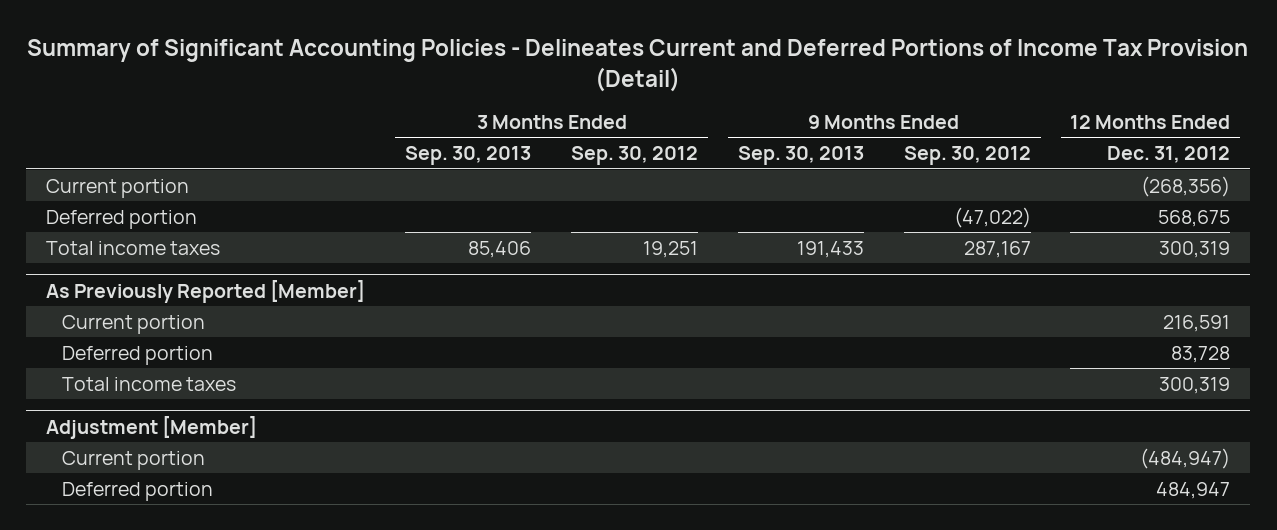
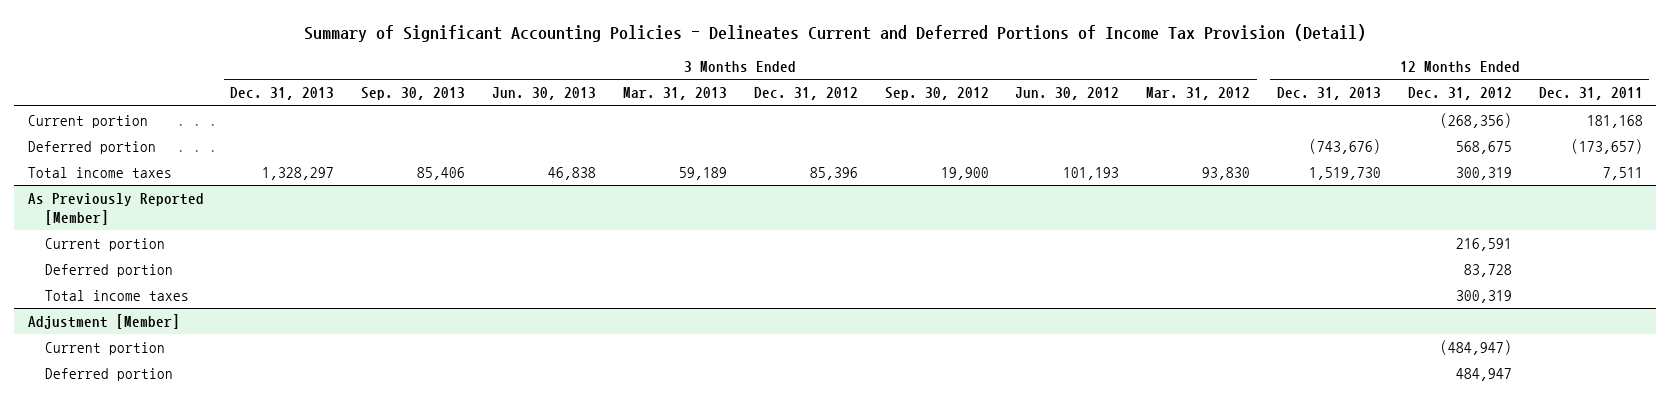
- | 3 Months Ended Sep. 30, 2013 | 3 Months Ended Sep. 30, 2012 | 9 Months Ended Sep. 30, 2013 | 9 Months Ended Sep. 30, 2012 | 12 Months Ended Dec. 31, 2012
+ | 3 Months Ended Dec. 31, 2013 | 3 Months Ended Sep. 30, 2013 | 3 Months Ended Jun. 30, 2013 | 3 Months Ended Mar. 31, 2013 | 3 Months Ended Dec. 31, 2012 | 3 Months Ended Sep. 30, 2012 | 3 Months Ended Jun. 30, 2012 | 3 Months Ended Mar. 31, 2012 | 12 Months Ended Dec. 31, 2013 | 12 Months Ended Dec. 31, 2012 | 12 Months Ended Dec. 31, 2011
- Total income taxes | 85,406 | 19,251 | 191,433 | 287,167 | 300,319
+ Total income taxes | 1,328,297 | 85,406 | 46,838 | 59,189 | 85,396 | 19,900 | 101,193 | 93,830 | 1,519,730 | 300,319 | 7,511

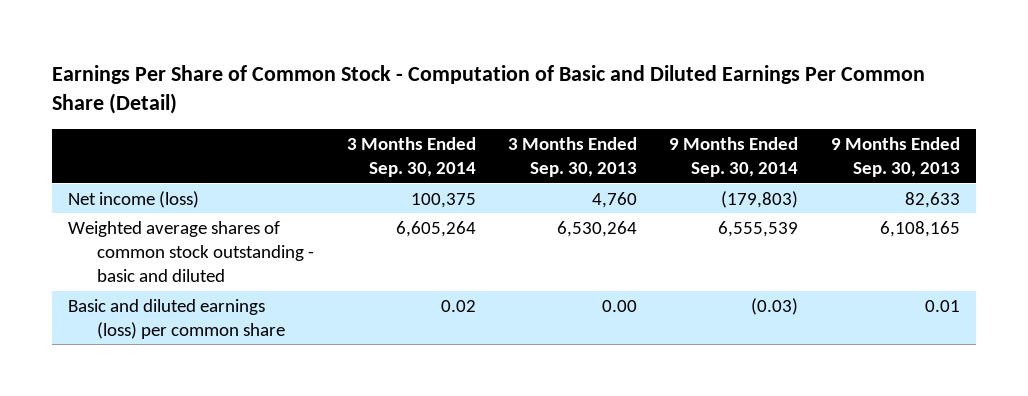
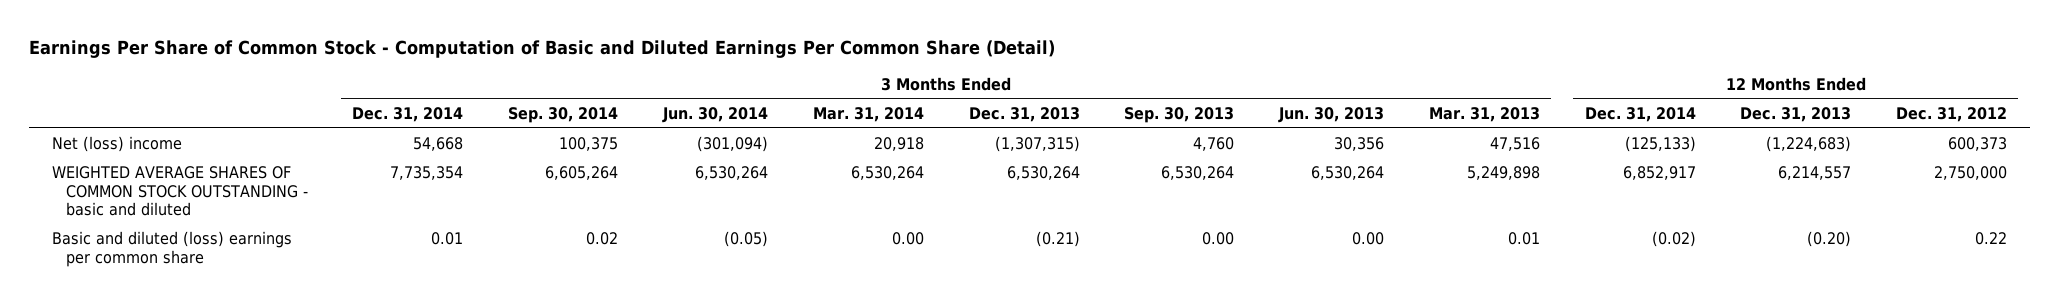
- | 3 Months Ended Sep. 30, 2014 | 3 Months Ended Sep. 30, 2013 | 9 Months Ended Sep. 30, 2014 | 9 Months Ended Sep. 30, 2013
+ | 3 Months Ended Dec. 31, 2014 | 3 Months Ended Sep. 30, 2014 | 3 Months Ended Jun. 30, 2014 | 3 Months Ended Mar. 31, 2014 | 3 Months Ended Dec. 31, 2013 | 3 Months Ended Sep. 30, 2013 | 3 Months Ended Jun. 30, 2013 | 3 Months Ended Mar. 31, 2013 | 12 Months Ended Dec. 31, 2014 | 12 Months Ended Dec. 31, 2013 | 12 Months Ended Dec. 31, 2012
- Net income (loss) | 100,375 | 4,760 | (179,803) | 82,633
- Weighted average shares of common stock outstanding - basic and diluted | 6,605,264 | 6,530,264 | 6,555,539 | 6,108,165
- Basic and diluted earnings (loss) per common share | 0.02 | 0.00 | (0.03) | 0.01
+ Net (loss) income | 54,668 | 100,375 | (301,094) | 20,918 | (1,307,315) | 4,760 | 30,356 | 47,516 | (125,133) | (1,224,683) | 600,373
+ WEIGHTED AVERAGE SHARES OF COMMON STOCK OUTSTANDING - basic and diluted | 7,735,354 | 6,605,264 | 6,530,264 | 6,530,264 | 6,530,264 | 6,530,264 | 6,530,264 | 5,249,898 | 6,852,917 | 6,214,557 | 2,750,000
+ Basic and diluted (loss) earnings per common share | 0.01 | 0.02 | (0.05) | 0.00 | (0.21) | 0.00 | 0.00 | 0.01 | (0.02) | (0.20) | 0.22

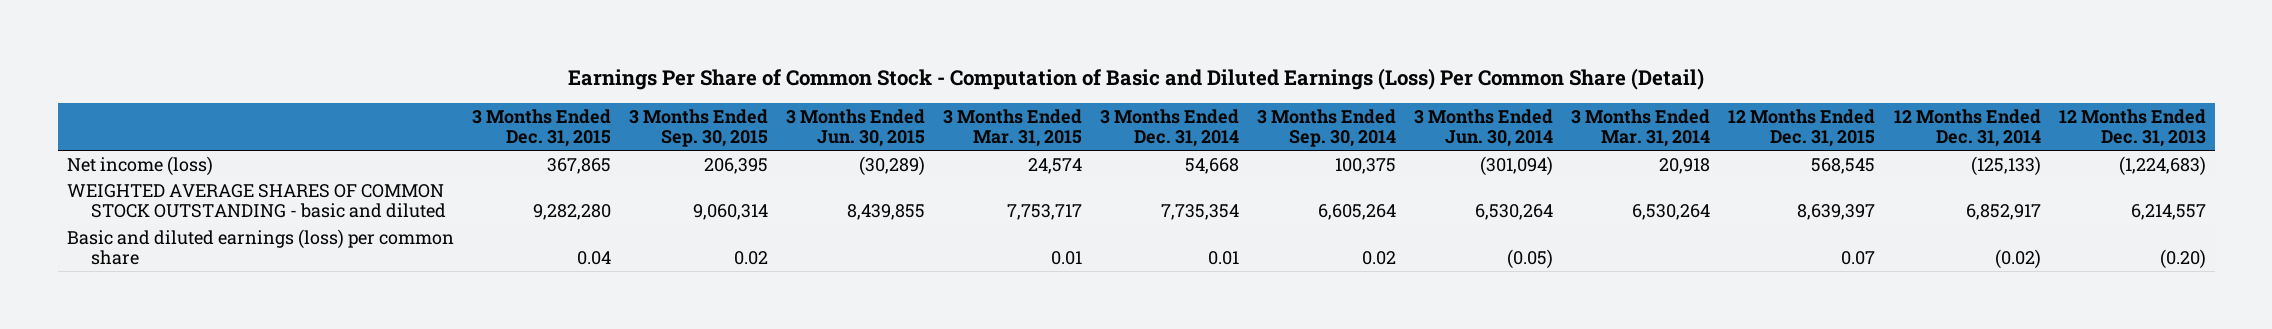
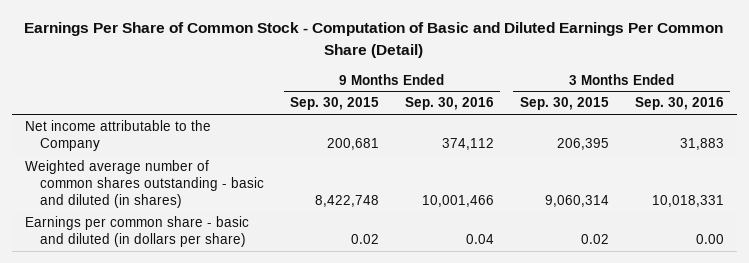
- Earnings Per Share of Common Stock - Computation of Basic and Diluted Earnings (Loss) Per Common Share (Detail)
+ Earnings Per Share of Common Stock - Computation of Basic and Diluted Earnings Per Common Share (Detail)
- | 3 Months Ended Dec. 31, 2015 | 3 Months Ended Sep. 30, 2015 | 3 Months Ended Jun. 30, 2015 | 3 Months Ended Mar. 31, 2015 | 3 Months Ended Dec. 31, 2014 | 3 Months Ended Sep. 30, 2014 | 3 Months Ended Jun. 30, 2014 | 3 Months Ended Mar. 31, 2014 | 12 Months Ended Dec. 31, 2015 | 12 Months Ended Dec. 31, 2014 | 12 Months Ended Dec. 31, 2013
+ | 9 Months Ended Sep. 30, 2015 | 9 Months Ended Sep. 30, 2016 | 3 Months Ended Sep. 30, 2015 | 3 Months Ended Sep. 30, 2016
- Net income (loss) | 367,865 | 206,395 | (30,289) | 24,574 | 54,668 | 100,375 | (301,094) | 20,918 | 568,545 | (125,133) | (1,224,683)
- WEIGHTED AVERAGE SHARES OF COMMON STOCK OUTSTANDING - basic and diluted | 9,282,280 | 9,060,314 | 8,439,855 | 7,753,717 | 7,735,354 | 6,605,264 | 6,530,264 | 6,530,264 | 8,639,397 | 6,852,917 | 6,214,557
- Basic and diluted earnings (loss) per common share | 0.04 | 0.02 | | 0.01 | 0.01 | 0.02 | (0.05) | | 0.07 | (0.02) | (0.20)
+ Net income attributable to the Company | 200,681 | 374,112 | 206,395 | 31,883
+ Weighted average number of common shares outstanding - basic and diluted (in shares) | 8,422,748 | 10,001,466 | 9,060,314 | 10,018,331
+ Earnings per common share - basic and diluted (in dollars per share) | 0.02 | 0.04 | 0.02 | 0.00

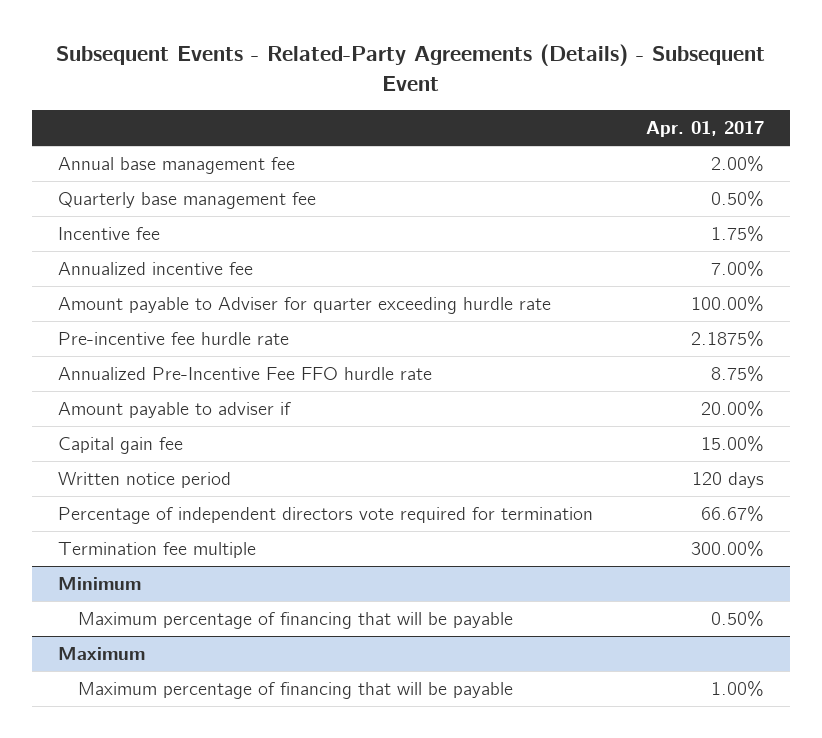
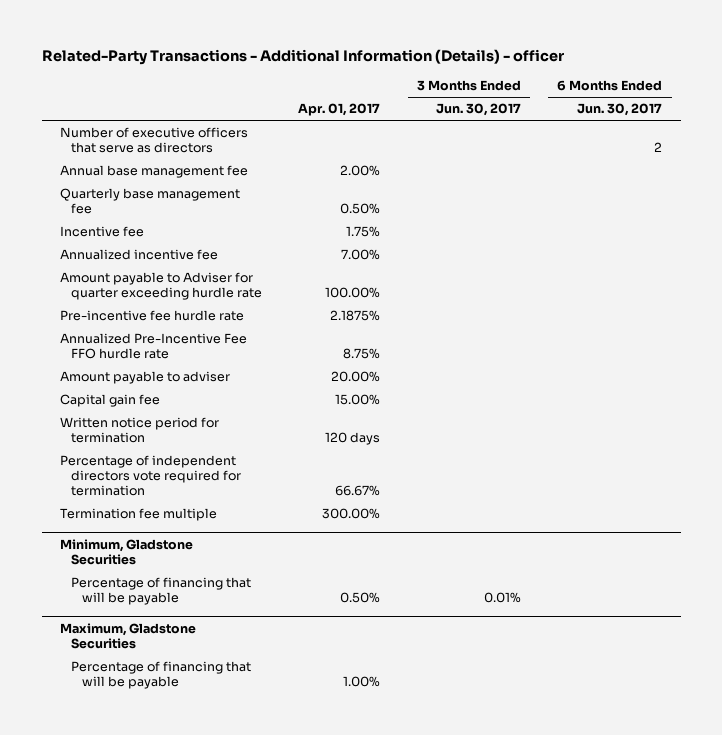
- Subsequent Events - Related-Party Agreements (Details) - Subsequent Event
+ Related-Party Transactions - Additional Information (Details) - officer
- | Apr. 01, 2017
+ | Apr. 01, 2017 | 3 Months Ended Jun. 30, 2017 | 6 Months Ended Jun. 30, 2017
+ Number of executive officers that serve as directors | | | 2
- Amount payable to adviser if | 20.00%
+ Amount payable to adviser | 20.00% | |
- Written notice period | 120 days
+ Written notice period for termination | 120 days | |
- Minimum
- Maximum percentage of financing that will be payable | 0.50%
- Maximum
- Maximum percentage of financing that will be payable | 1.00%
+ Minimum, Gladstone Securities
+ Percentage of financing that will be payable | 0.50% | 0.01% |
+ Maximum, Gladstone Securities
+ Percentage of financing that will be payable | 1.00% | |

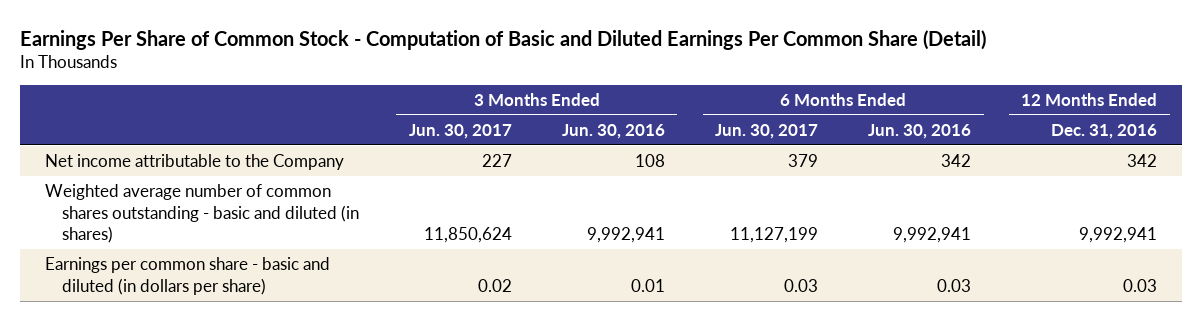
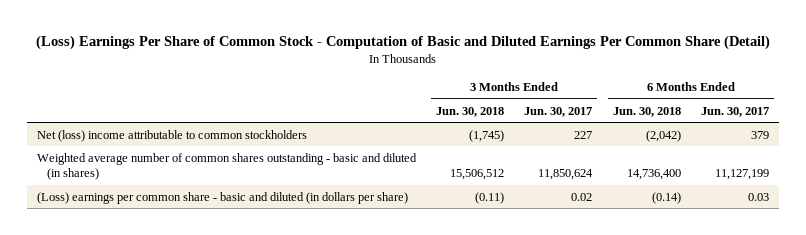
- Earnings Per Share of Common Stock - Computation of Basic and Diluted Earnings Per Common Share (Detail)
+ (Loss) Earnings Per Share of Common Stock - Computation of Basic and Diluted Earnings Per Common Share (Detail)
- | 3 Months Ended Jun. 30, 2017 | 3 Months Ended Jun. 30, 2016 | 6 Months Ended Jun. 30, 2017 | 6 Months Ended Jun. 30, 2016 | 12 Months Ended Dec. 31, 2016
+ | 3 Months Ended Jun. 30, 2018 | 3 Months Ended Jun. 30, 2017 | 6 Months Ended Jun. 30, 2018 | 6 Months Ended Jun. 30, 2017
- Net income attributable to the Company | 227 | 108 | 379 | 342 | 342
+ Net (loss) income attributable to common stockholders | (1,745) | 227 | (2,042) | 379
- Earnings per common share - basic and diluted (in dollars per share) | 0.02 | 0.01 | 0.03 | 0.03 | 0.03
+ (Loss) earnings per common share - basic and diluted (in dollars per share) | (0.11) | 0.02 | (0.14) | 0.03

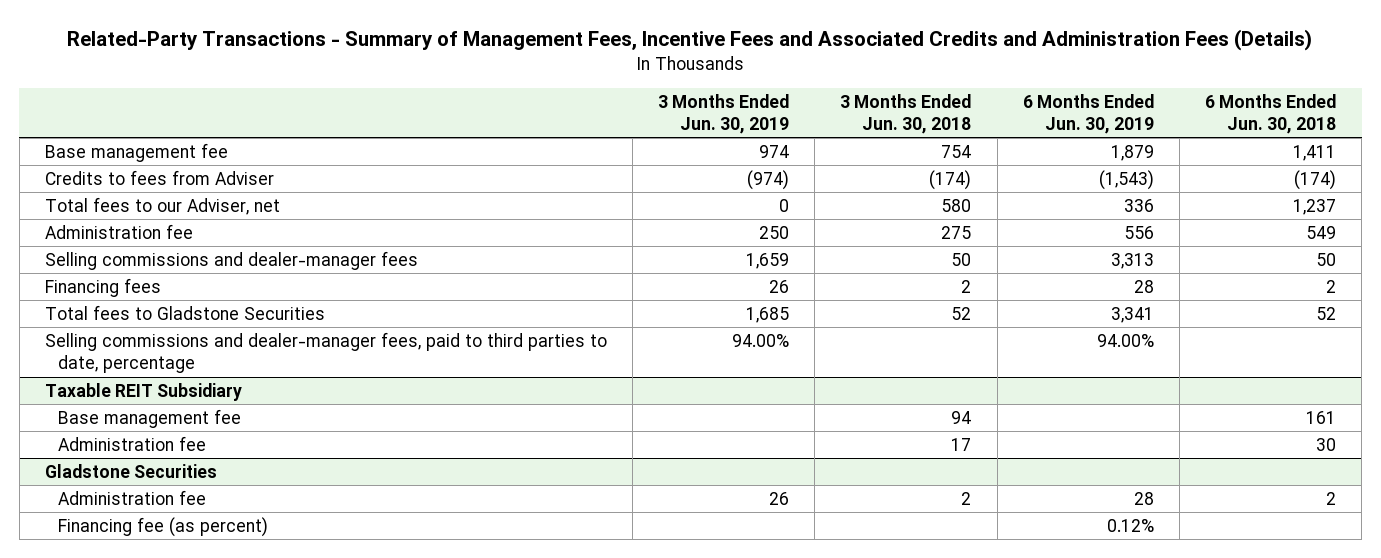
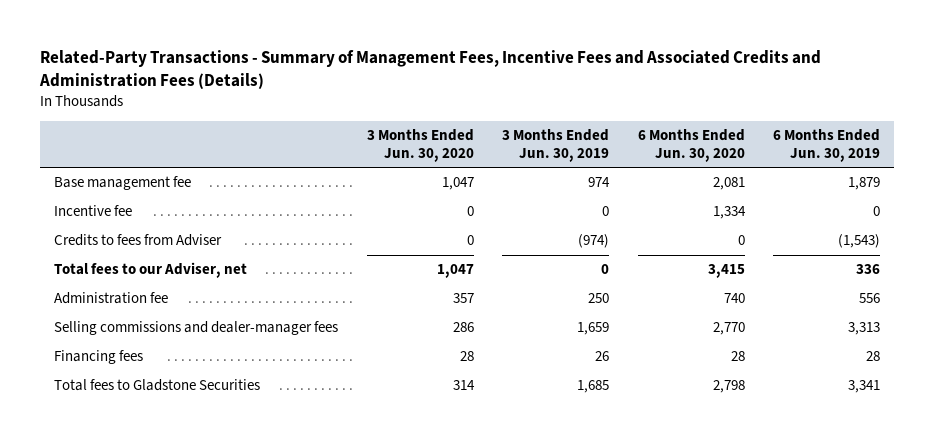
- | 3 Months Ended Jun. 30, 2019 | 3 Months Ended Jun. 30, 2018 | 6 Months Ended Jun. 30, 2019 | 6 Months Ended Jun. 30, 2018
+ | 3 Months Ended Jun. 30, 2020 | 3 Months Ended Jun. 30, 2019 | 6 Months Ended Jun. 30, 2020 | 6 Months Ended Jun. 30, 2019
+ Incentive fee | 0 | 0 | 1,334 | 0
- Selling commissions and dealer-manager fees, paid to third parties to date, percentage | 94.00% | | 94.00% |
- Taxable REIT Subsidiary
- Base management fee | | 94 | | 161
- Administration fee | | 17 | | 30
- Gladstone Securities
- Administration fee | 26 | 2 | 28 | 2
- Financing fee (as percent) | | | 0.12% |

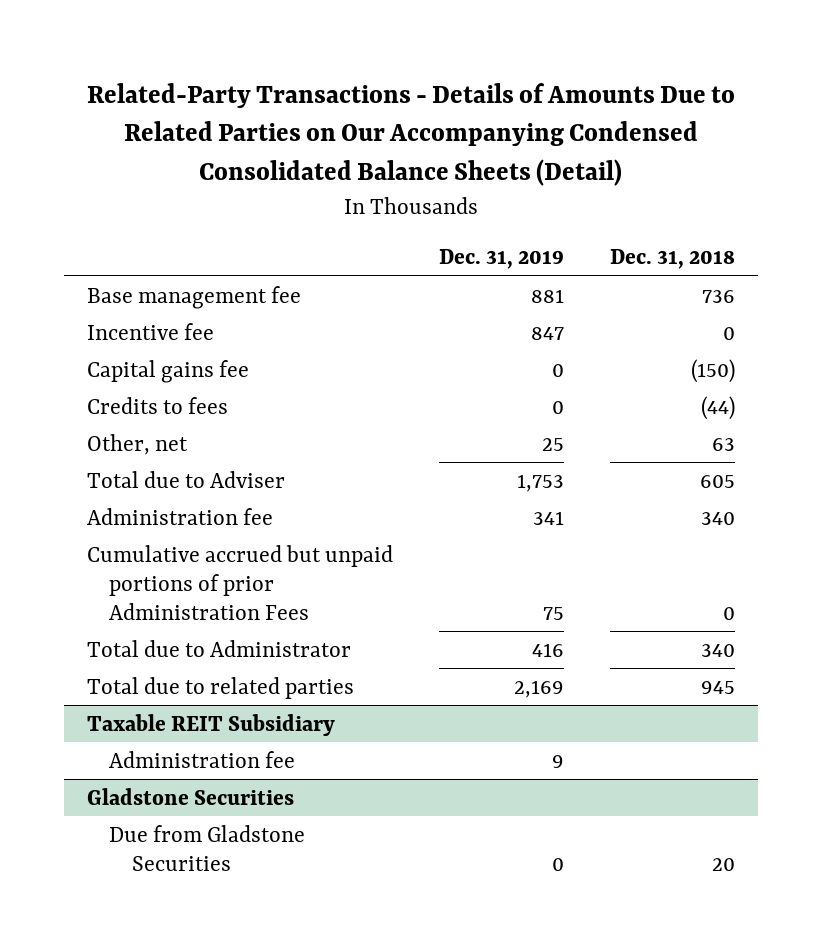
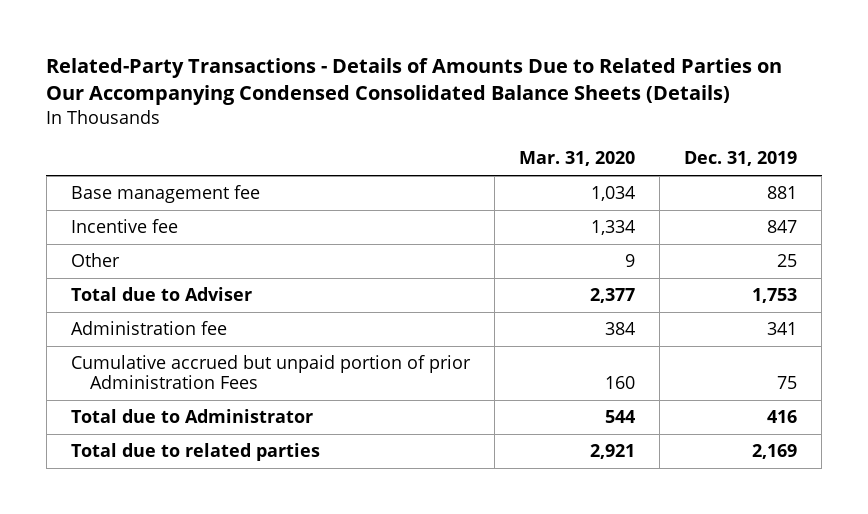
- Related-Party Transactions - Details of Amounts Due to Related Parties on Our Accompanying Condensed Consolidated Balance Sheets (Detail)
+ Related-Party Transactions - Details of Amounts Due to Related Parties on Our Accompanying Condensed Consolidated Balance Sheets (Details)
- | Dec. 31, 2019 | Dec. 31, 2018
+ | Mar. 31, 2020 | Dec. 31, 2019
- Capital gains fee | 0 | (150)
- Credits to fees | 0 | (44)
- Other, net | 25 | 63
+ Other | 9 | 25
- Cumulative accrued but unpaid portions of prior Administration Fees | 75 | 0
+ Cumulative accrued but unpaid portion of prior Administration Fees | 160 | 75
- Taxable REIT Subsidiary
- Administration fee | 9 |
- Gladstone Securities
- Due from Gladstone Securities | 0 | 20

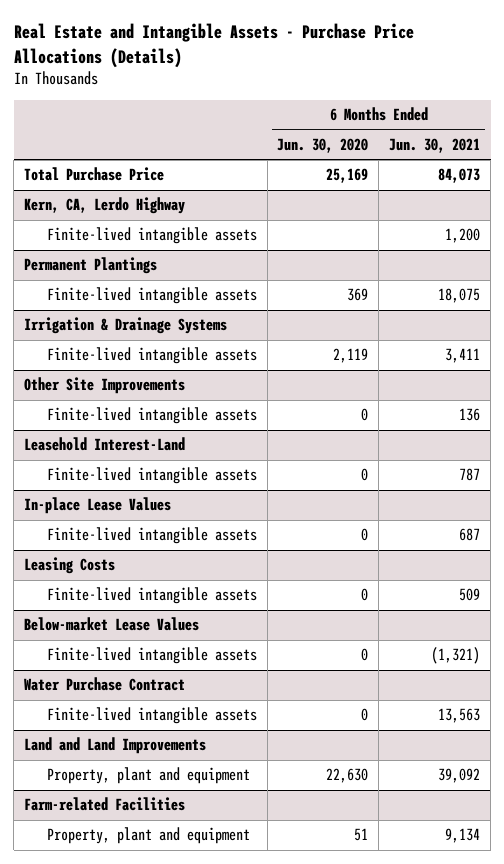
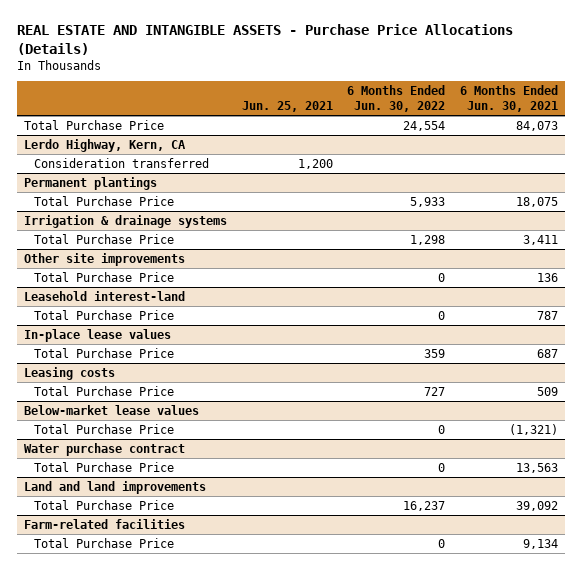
- Real Estate and Intangible Assets - Purchase Price Allocations (Details)
+ REAL ESTATE AND INTANGIBLE ASSETS - Purchase Price Allocations (Details)
- | 6 Months Ended Jun. 30, 2020 | 6 Months Ended Jun. 30, 2021
+ | Jun. 25, 2021 | 6 Months Ended Jun. 30, 2022 | 6 Months Ended Jun. 30, 2021
- Kern, CA, Lerdo Highway
- Finite-lived intangible assets | | 1,200
- Permanent Plantings
- Finite-lived intangible assets | 369 | 18,075
- Irrigation & Drainage Systems
- Finite-lived intangible assets | 2,119 | 3,411
- Other Site Improvements
- Finite-lived intangible assets | 0 | 136
- Leasehold Interest-Land
- Finite-lived intangible assets | 0 | 787
- In-place Lease Values
- Finite-lived intangible assets | 0 | 687
- Leasing Costs
- Finite-lived intangible assets | 0 | 509
- Below-market Lease Values
- Finite-lived intangible assets | 0 | (1,321)
- Water Purchase Contract
- Finite-lived intangible assets | 0 | 13,563
- Land and Land Improvements
- Property, plant and equipment | 22,630 | 39,092
- Farm-related Facilities
- Property, plant and equipment | 51 | 9,134
+ Lerdo Highway, Kern, CA
+ Consideration transferred | 1,200 | |
+ Permanent plantings
+ Total Purchase Price | | 5,933 | 18,075
+ Irrigation & drainage systems
+ Total Purchase Price | | 1,298 | 3,411
+ Other site improvements
+ Total Purchase Price | | 0 | 136
+ Leasehold interest-land
+ Total Purchase Price | | 0 | 787
+ In-place lease values
+ Total Purchase Price | | 359 | 687
+ Leasing costs
+ Total Purchase Price | | 727 | 509
+ Below-market lease values
+ Total Purchase Price | | 0 | (1,321)
+ Water purchase contract
+ Total Purchase Price | | 0 | 13,563
+ Land and land improvements
+ Total Purchase Price | | 16,237 | 39,092
+ Farm-related facilities
+ Total Purchase Price | | 0 | 9,134

